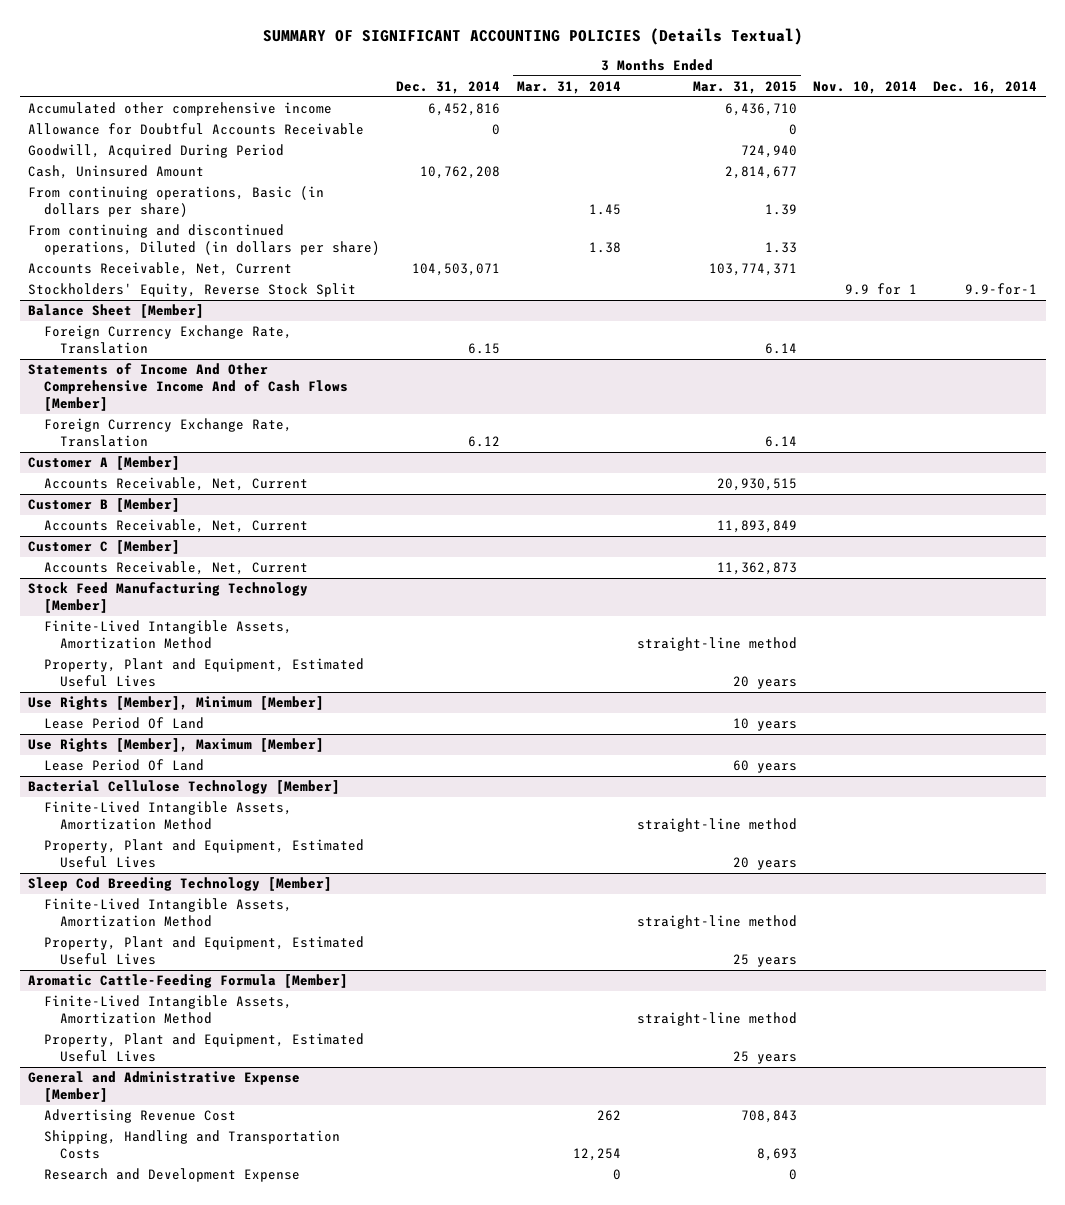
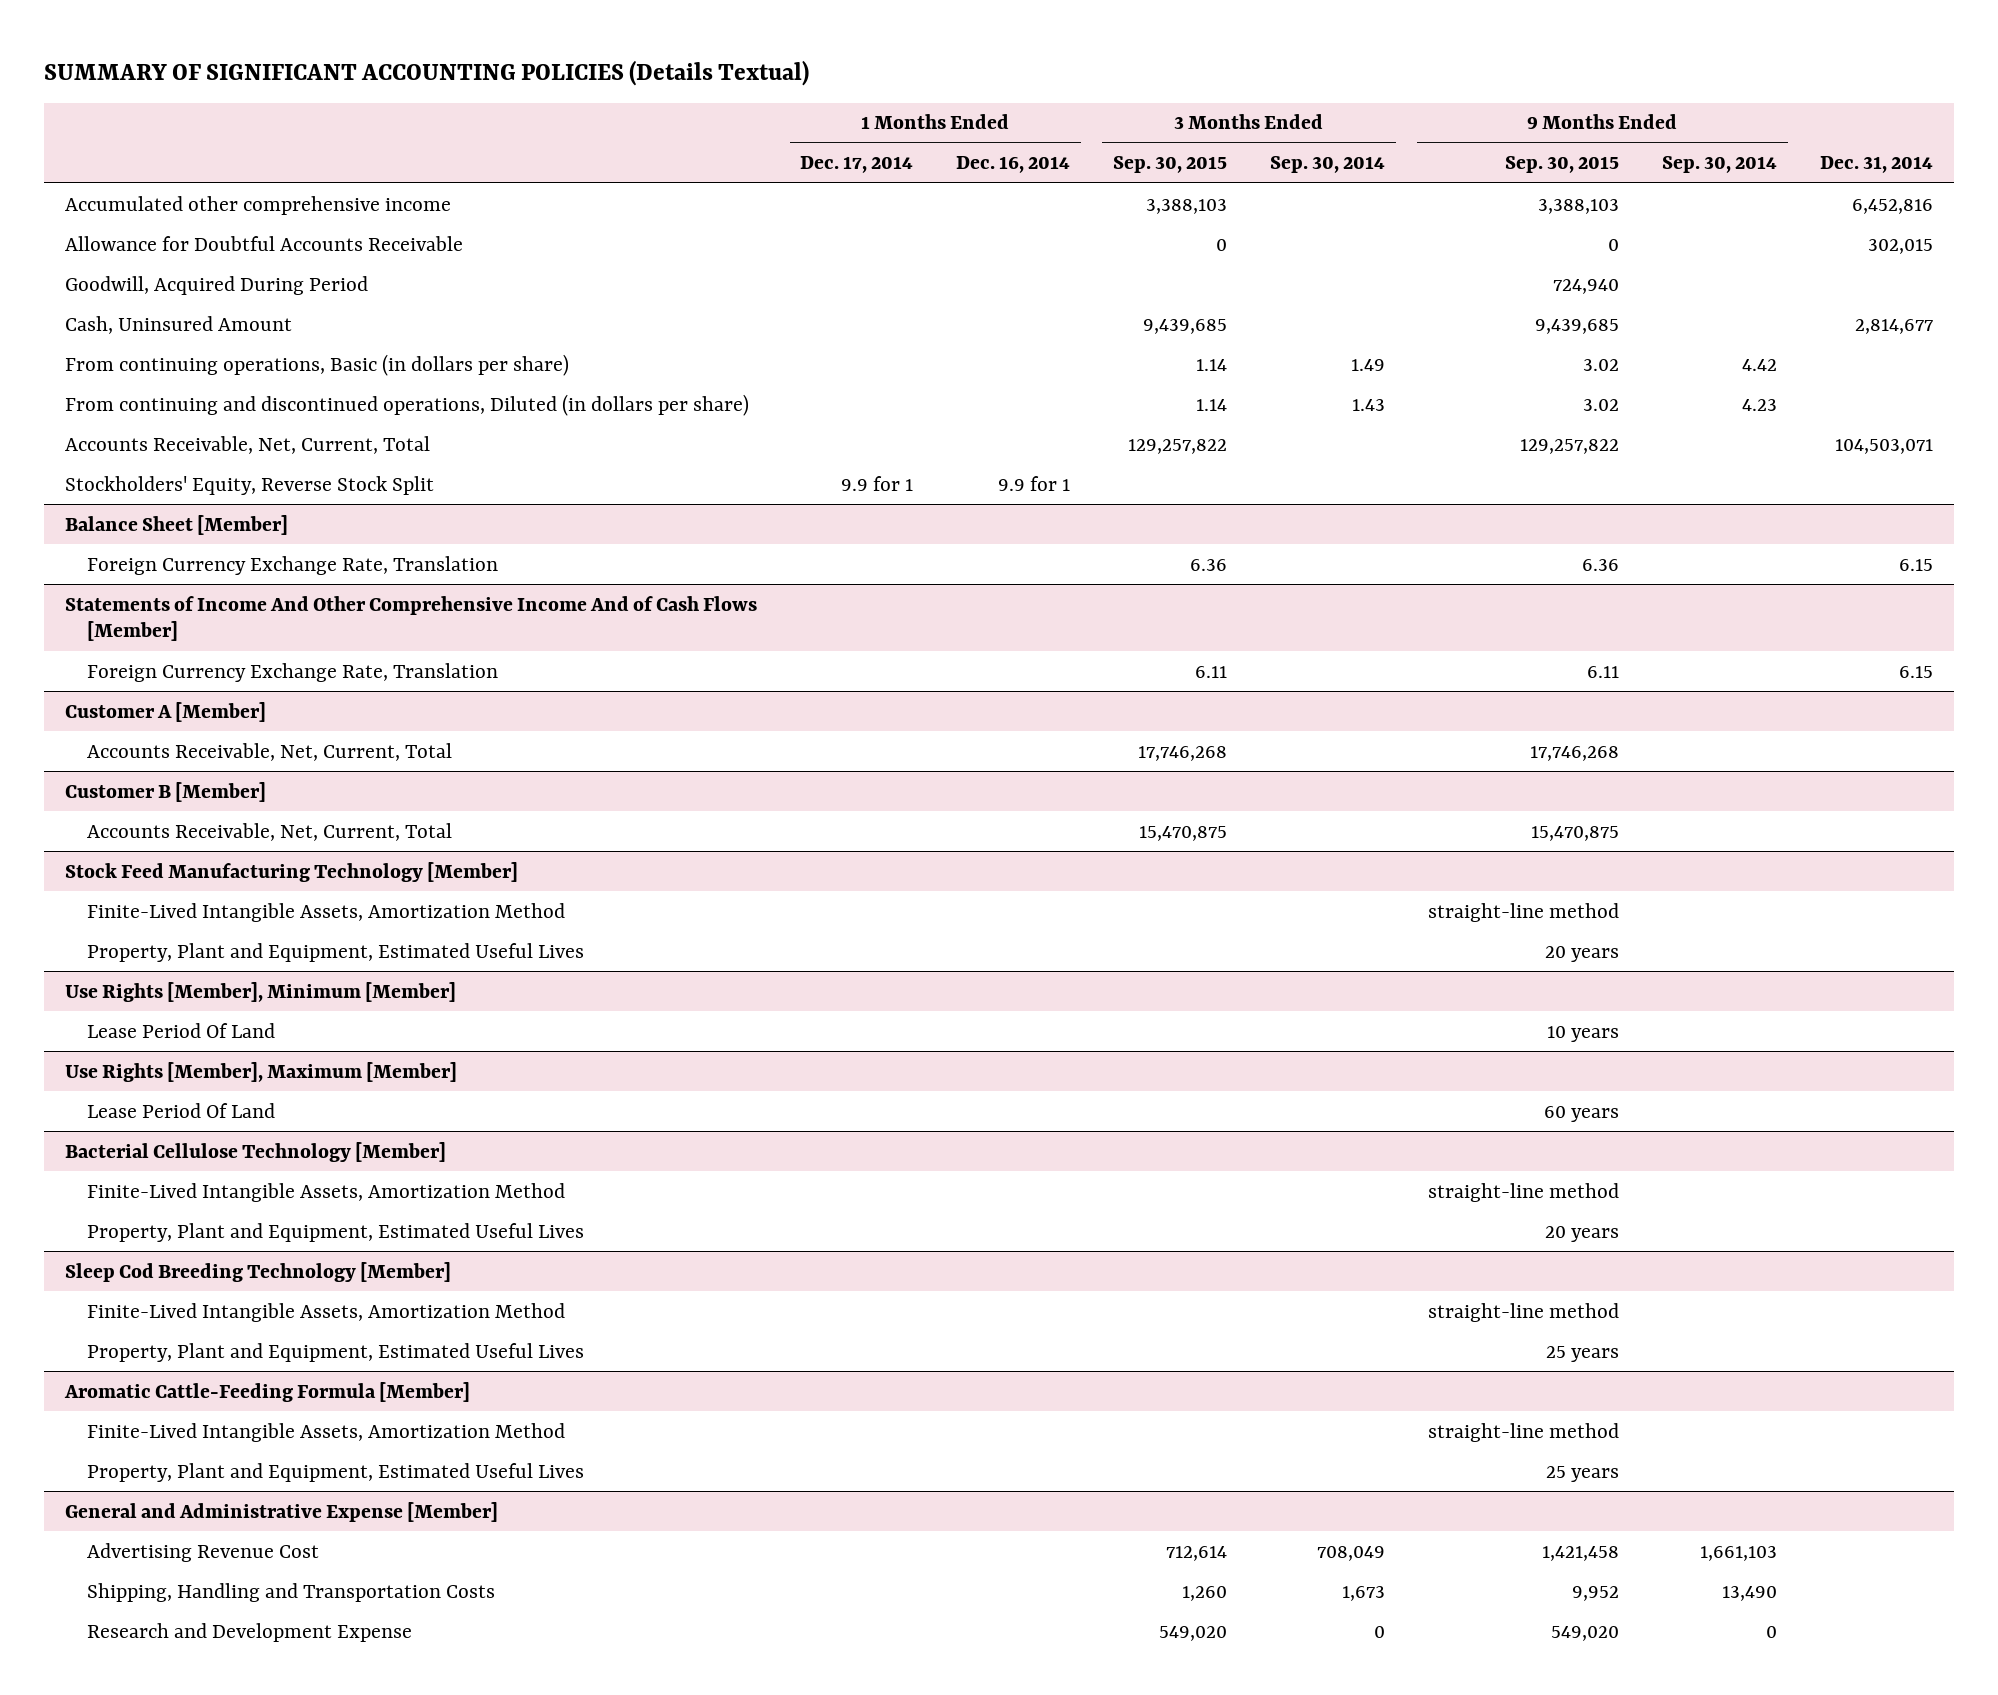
- | Dec. 31, 2014 | 3 Months Ended Mar. 31, 2014 | 3 Months Ended Mar. 31, 2015 | Nov. 10, 2014 | Dec. 16, 2014
+ | 1 Months Ended Dec. 17, 2014 | 1 Months Ended Dec. 16, 2014 | 3 Months Ended Sep. 30, 2015 | 3 Months Ended Sep. 30, 2014 | 9 Months Ended Sep. 30, 2015 | 9 Months Ended Sep. 30, 2014 | Dec. 31, 2014
- Allowance for Doubtful Accounts Receivable | 0 | | 0 | |
+ Allowance for Doubtful Accounts Receivable | | | 0 | | 0 | | 302,015
- Cash, Uninsured Amount | 10,762,208 | | 2,814,677 | |
+ Cash, Uninsured Amount | | | 9,439,685 | | 9,439,685 | | 2,814,677
- Accounts Receivable, Net, Current | 104,503,071 | | 103,774,371 | |
+ Accounts Receivable, Net, Current, Total | | | 129,257,822 | | 129,257,822 | | 104,503,071
@ Statements of Income And Other Comprehensive Income And of Cash Flows [Member]
- Foreign Currency Exchange Rate, Translation | 6.12 | | 6.14 | |
+ Foreign Currency Exchange Rate, Translation | | | 6.11 | | 6.11 | | 6.15
@ Customer A [Member]
- Accounts Receivable, Net, Current | | | 20,930,515 | |
+ Accounts Receivable, Net, Current, Total | | | 17,746,268 | | 17,746,268 | |
@ Customer B [Member]
- Accounts Receivable, Net, Current | | | 11,893,849 | |
- Customer C [Member]
- Accounts Receivable, Net, Current | | | 11,362,873 | |
@ Customer B [Member]
+ Accounts Receivable, Net, Current, Total | | | 15,470,875 | | 15,470,875 | |

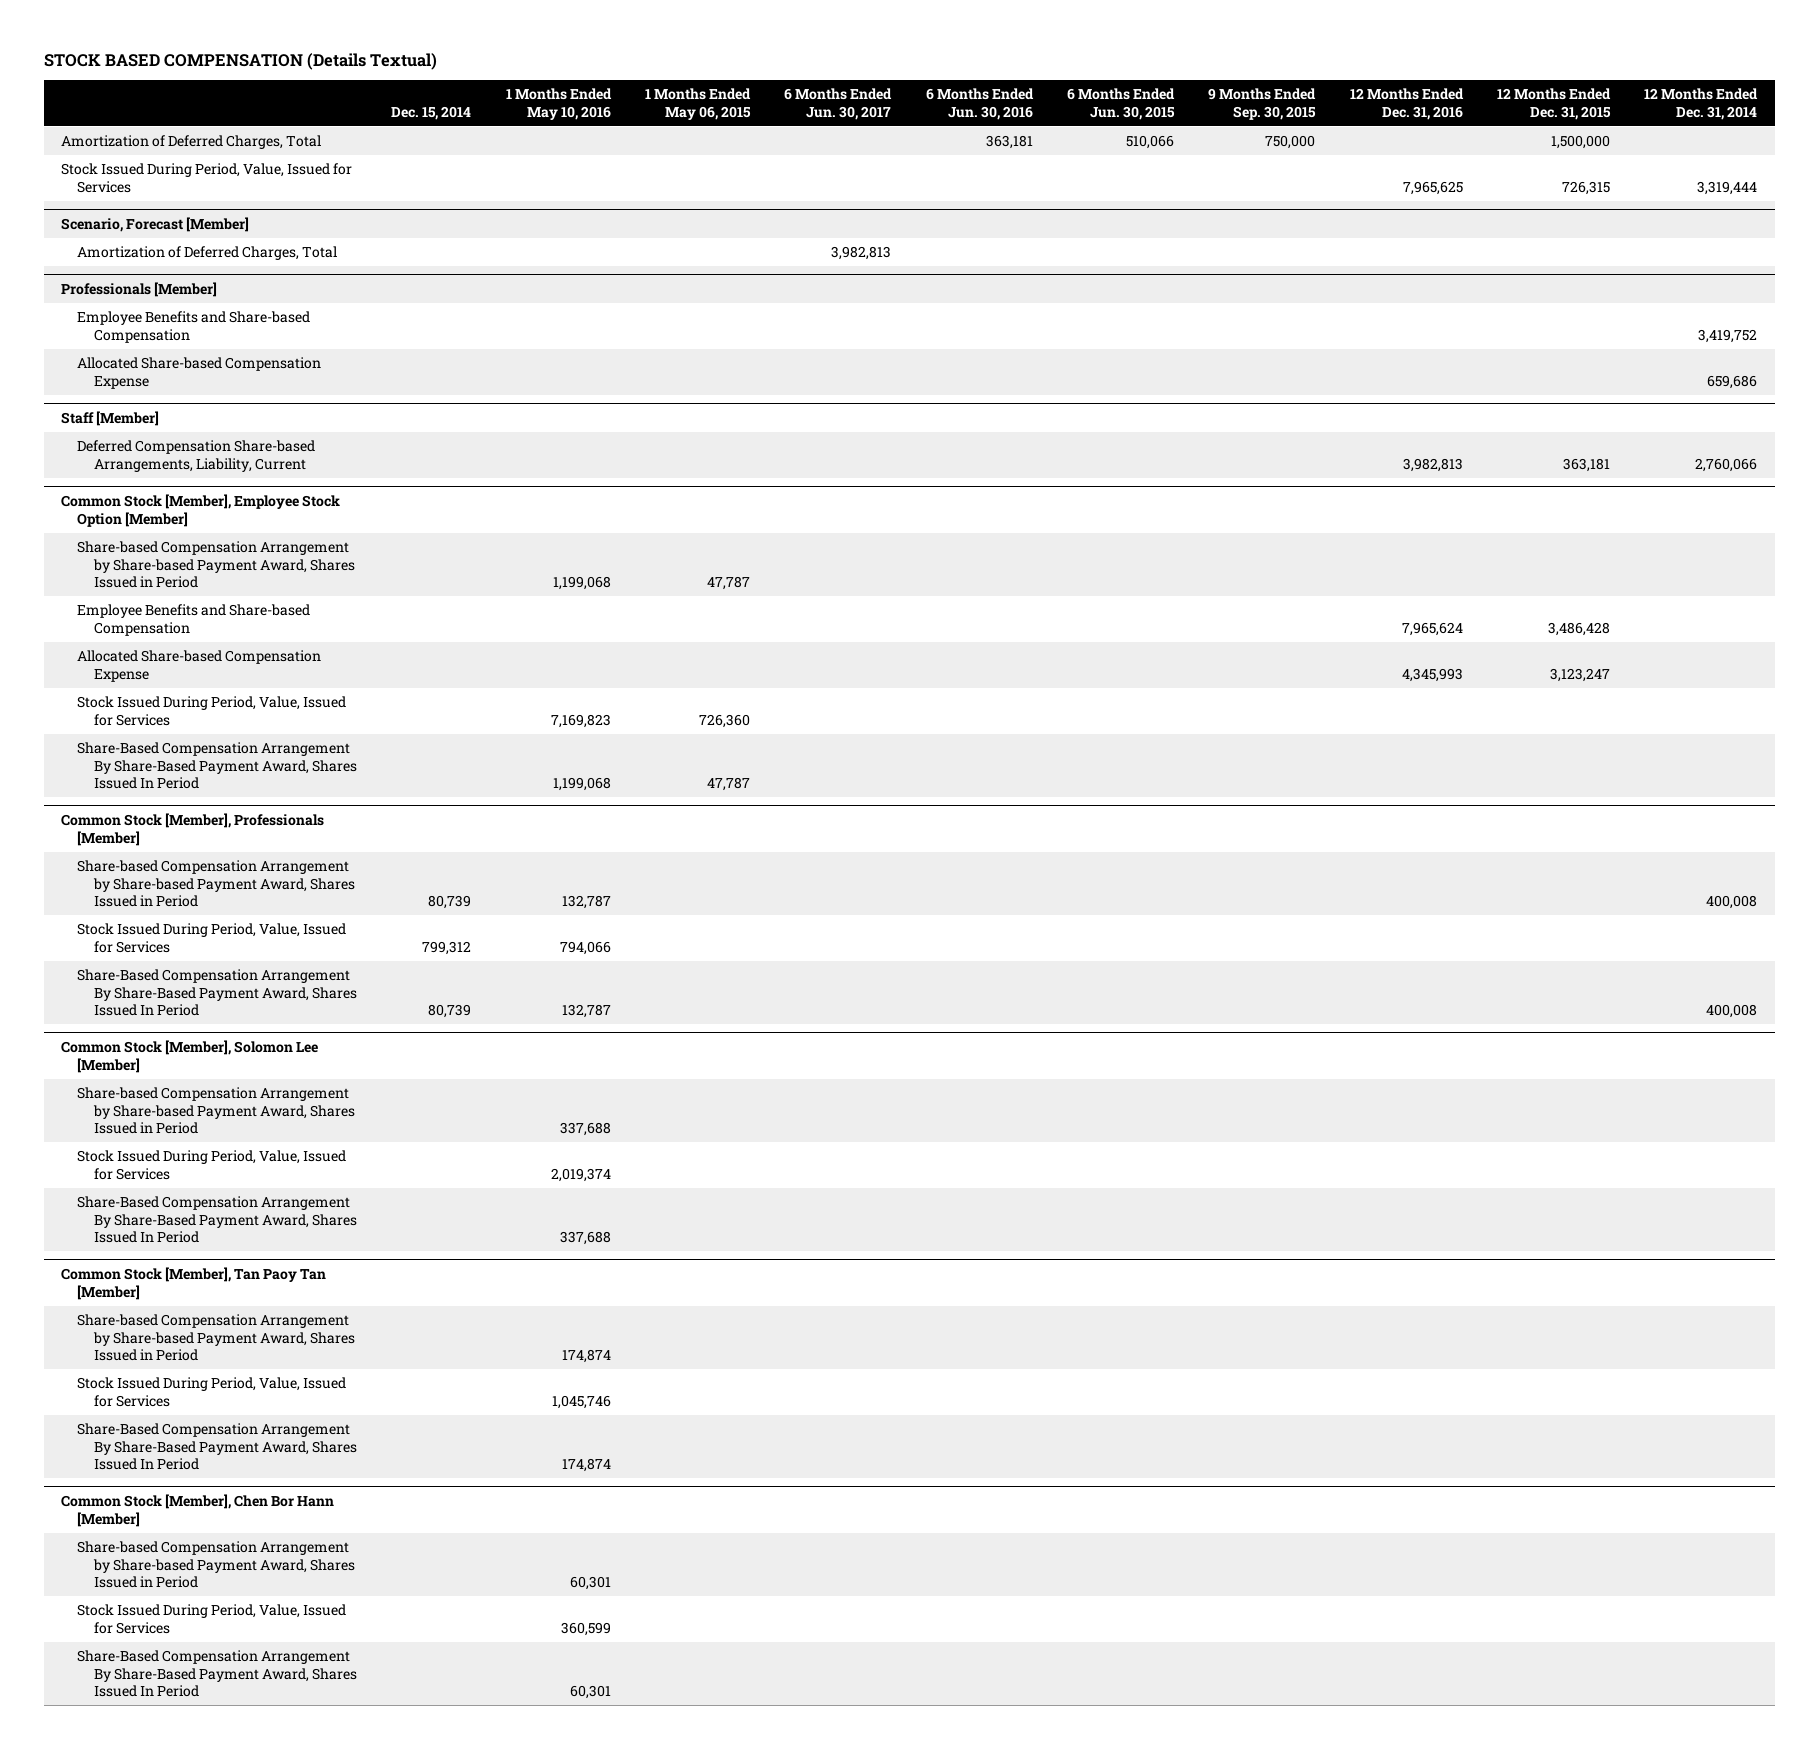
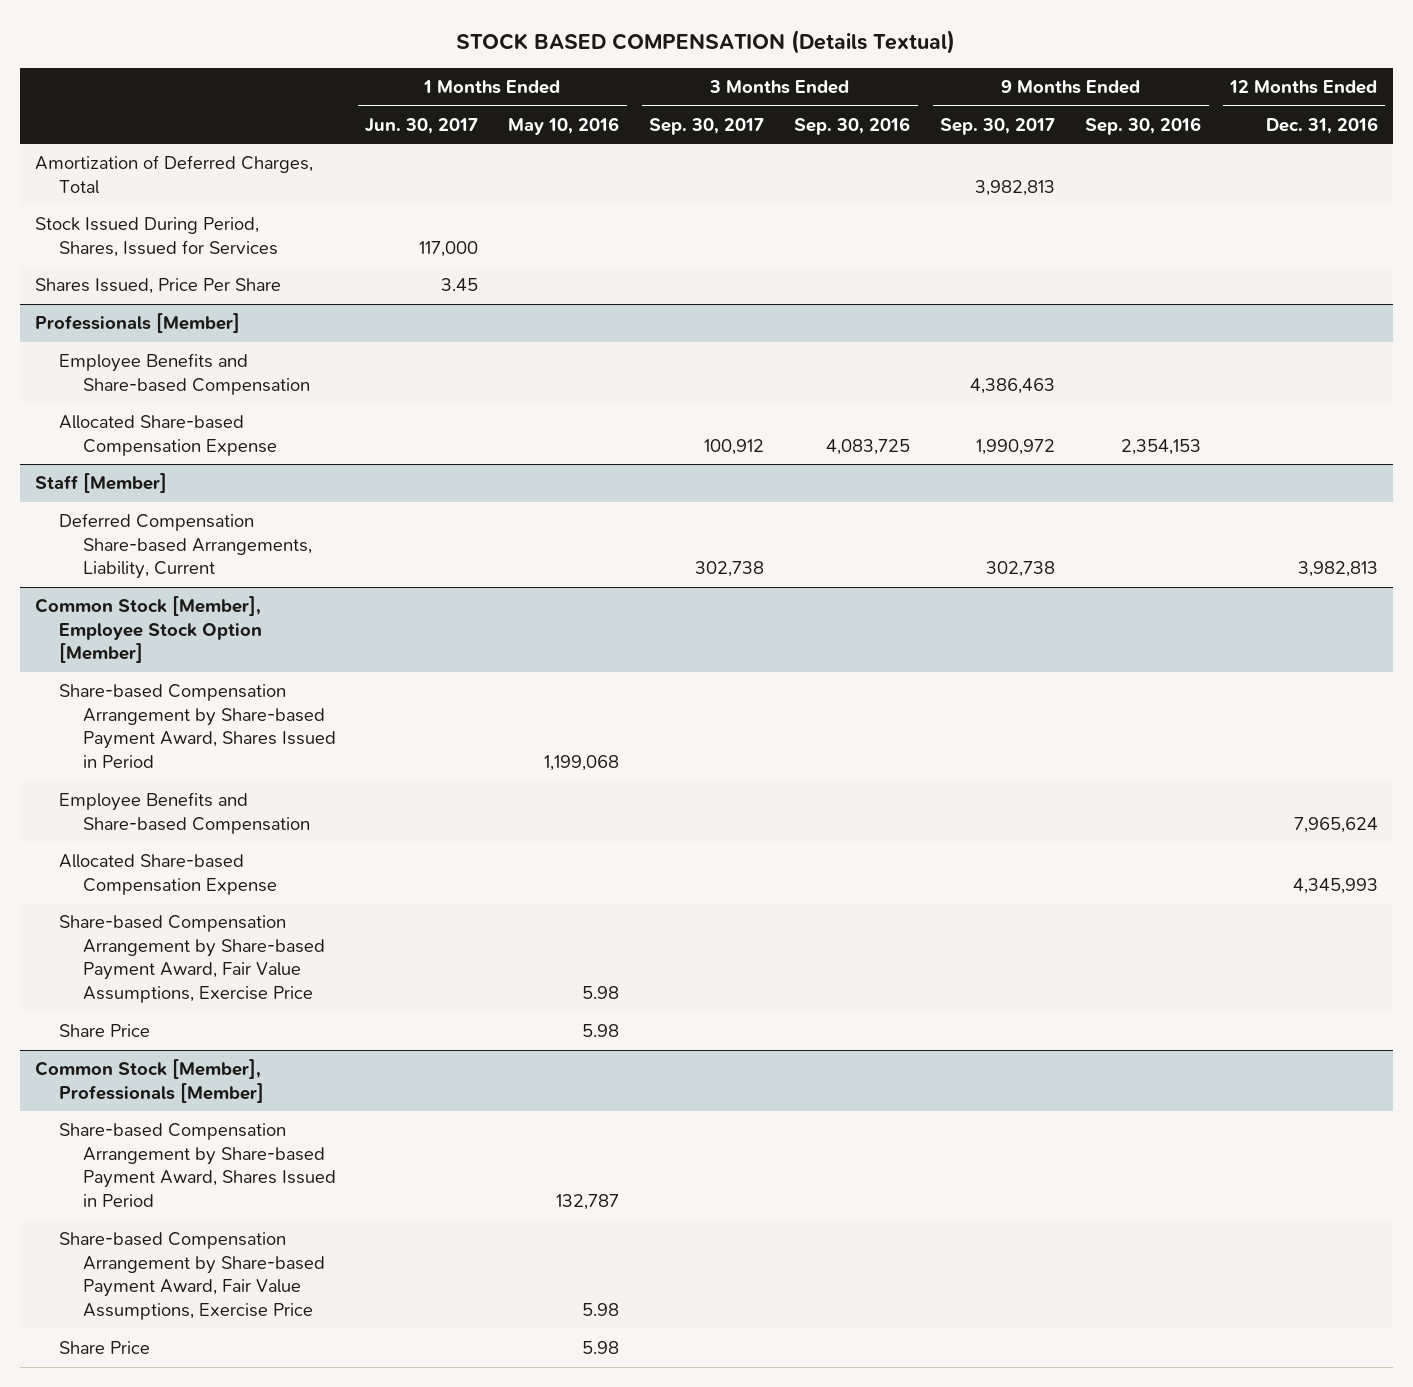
- | Dec. 15, 2014 | 1 Months Ended May 10, 2016 | 1 Months Ended May 06, 2015 | 6 Months Ended Jun. 30, 2017 | 6 Months Ended Jun. 30, 2016 | 6 Months Ended Jun. 30, 2015 | 9 Months Ended Sep. 30, 2015 | 12 Months Ended Dec. 31, 2016 | 12 Months Ended Dec. 31, 2015 | 12 Months Ended Dec. 31, 2014
+ | 1 Months Ended Jun. 30, 2017 | 1 Months Ended May 10, 2016 | 3 Months Ended Sep. 30, 2017 | 3 Months Ended Sep. 30, 2016 | 9 Months Ended Sep. 30, 2017 | 9 Months Ended Sep. 30, 2016 | 12 Months Ended Dec. 31, 2016
- Stock Issued During Period, Value, Issued for Services | | | | | | | | 7,965,625 | 726,315 | 3,319,444
- Scenario, Forecast [Member]
- Amortization of Deferred Charges, Total | | | | 3,982,813 | | | | | |
+ Stock Issued During Period, Shares, Issued for Services | 117,000 | | | | | |
+ Shares Issued, Price Per Share | 3.45 | | | | | |
@ Common Stock [Member], Employee Stock Option [Member]
- Stock Issued During Period, Value, Issued for Services | | 7,169,823 | 726,360 | | | | | | |
- Share-Based Compensation Arrangement By Share-Based Payment Award, Shares Issued In Period | | 1,199,068 | 47,787 | | | | | | |
+ Share-based Compensation Arrangement by Share-based Payment Award, Fair Value Assumptions, Exercise Price | | 5.98 | | | | |
+ Share Price | | 5.98 | | | | |
@ Common Stock [Member], Professionals [Member]
- Stock Issued During Period, Value, Issued for Services | 799,312 | 794,066 | | | | | | | |
- Share-Based Compensation Arrangement By Share-Based Payment Award, Shares Issued In Period | 80,739 | 132,787 | | | | | | | | 400,008
- Common Stock [Member], Solomon Lee [Member]
- Share-based Compensation Arrangement by Share-based Payment Award, Shares Issued in Period | | 337,688 | | | | | | | |
- Stock Issued During Period, Value, Issued for Services | | 2,019,374 | | | | | | | |
- Share-Based Compensation Arrangement By Share-Based Payment Award, Shares Issued In Period | | 337,688 | | | | | | | |
- Common Stock [Member], Tan Paoy Tan [Member]
- Share-based Compensation Arrangement by Share-based Payment Award, Shares Issued in Period | | 174,874 | | | | | | | |
- Stock Issued During Period, Value, Issued for Services | | 1,045,746 | | | | | | | |
- Share-Based Compensation Arrangement By Share-Based Payment Award, Shares Issued In Period | | 174,874 | | | | | | | |
- Common Stock [Member], Chen Bor Hann [Member]
- Share-based Compensation Arrangement by Share-based Payment Award, Shares Issued in Period | | 60,301 | | | | | | | |
- Stock Issued During Period, Value, Issued for Services | | 360,599 | | | | | | | |
- Share-Based Compensation Arrangement By Share-Based Payment Award, Shares Issued In Period | | 60,301 | | | | | | | |
@ Common Stock [Member], Professionals [Member]
+ Share-based Compensation Arrangement by Share-based Payment Award, Fair Value Assumptions, Exercise Price | | 5.98 | | | | |
+ Share Price | | 5.98 | | | | |

